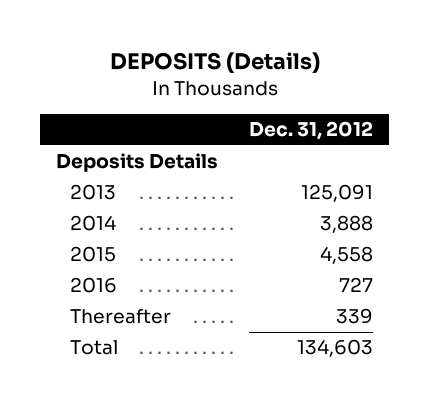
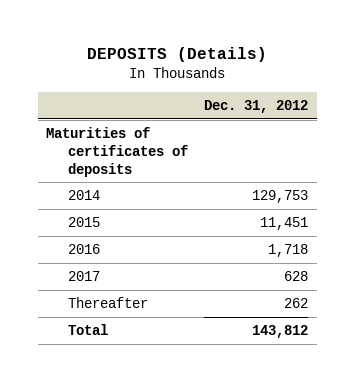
- Deposits Details
- 2013 | 125,091
- 2014 | 3,888
- 2015 | 4,558
- 2016 | 727
- Thereafter | 339
- Total | 134,603
+ Maturities of certificates of deposits
+ 2014 | 129,753
+ 2015 | 11,451
+ 2016 | 1,718
+ 2017 | 628
+ Thereafter | 262
+ Total | 143,812

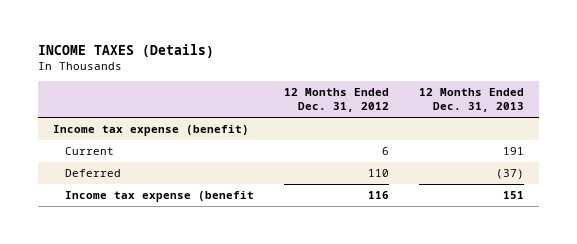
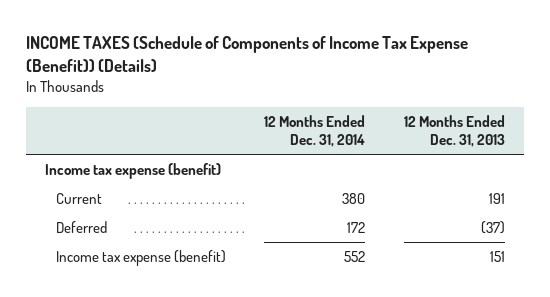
- INCOME TAXES (Details)
+ INCOME TAXES (Schedule of Components of Income Tax Expense (Benefit)) (Details)
- | 12 Months Ended Dec. 31, 2012 | 12 Months Ended Dec. 31, 2013
+ | 12 Months Ended Dec. 31, 2014 | 12 Months Ended Dec. 31, 2013
- Income tax expense (benefit | 116 | 151
+ Income tax expense (benefit) | 552 | 151

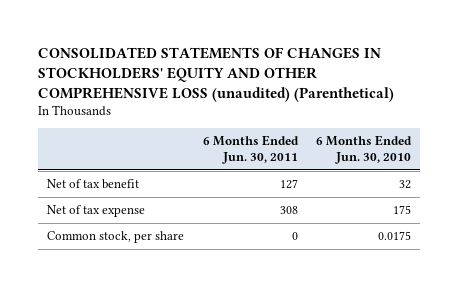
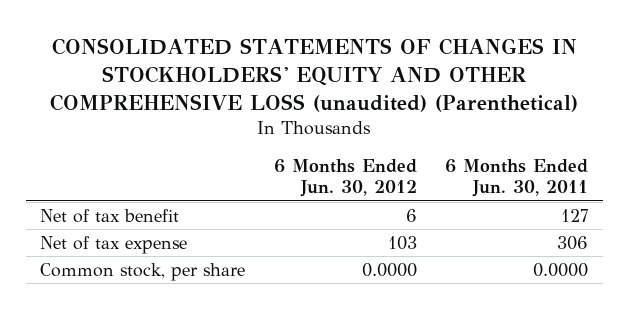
- | 6 Months Ended Jun. 30, 2011 | 6 Months Ended Jun. 30, 2010
+ | 6 Months Ended Jun. 30, 2012 | 6 Months Ended Jun. 30, 2011
- Net of tax expense | 308 | 175
- Common stock, per share | 0 | 0.0175
+ Net of tax expense | 103 | 306
+ Common stock, per share | 0.0000 | 0.0000

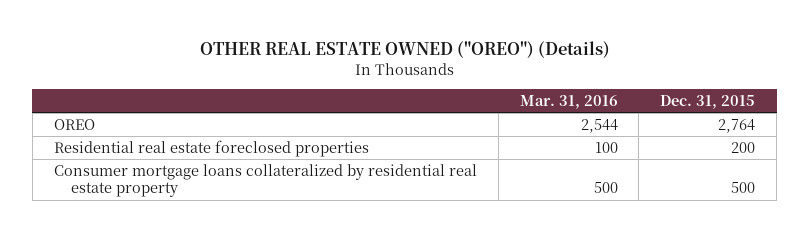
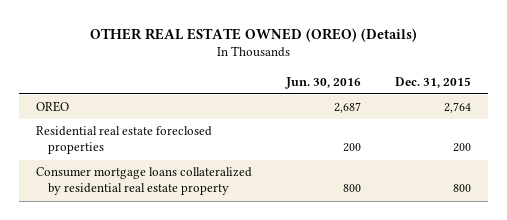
- OTHER REAL ESTATE OWNED ("OREO") (Details)
+ OTHER REAL ESTATE OWNED (OREO) (Details)
- | Mar. 31, 2016 | Dec. 31, 2015
+ | Jun. 30, 2016 | Dec. 31, 2015
- Consumer mortgage loans collateralized by residential real estate property | 500 | 500
+ Consumer mortgage loans collateralized by residential real estate property | 800 | 800

